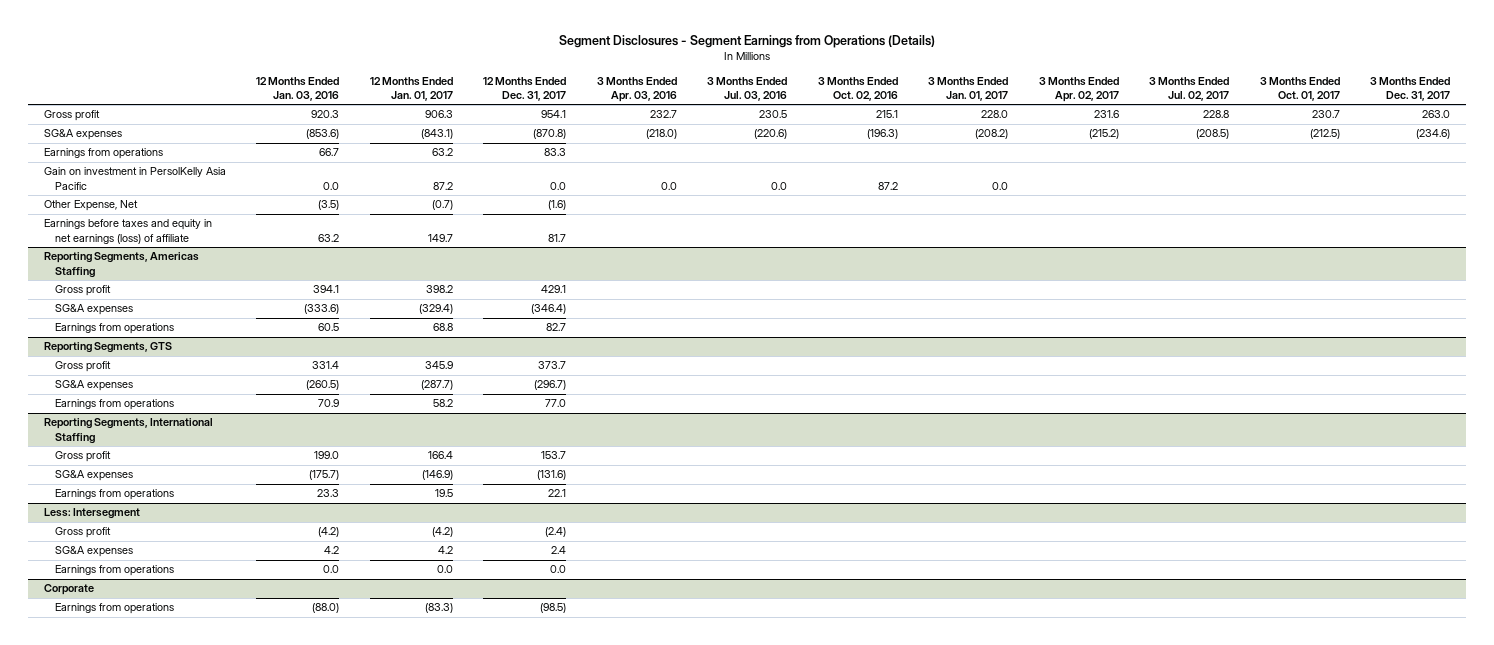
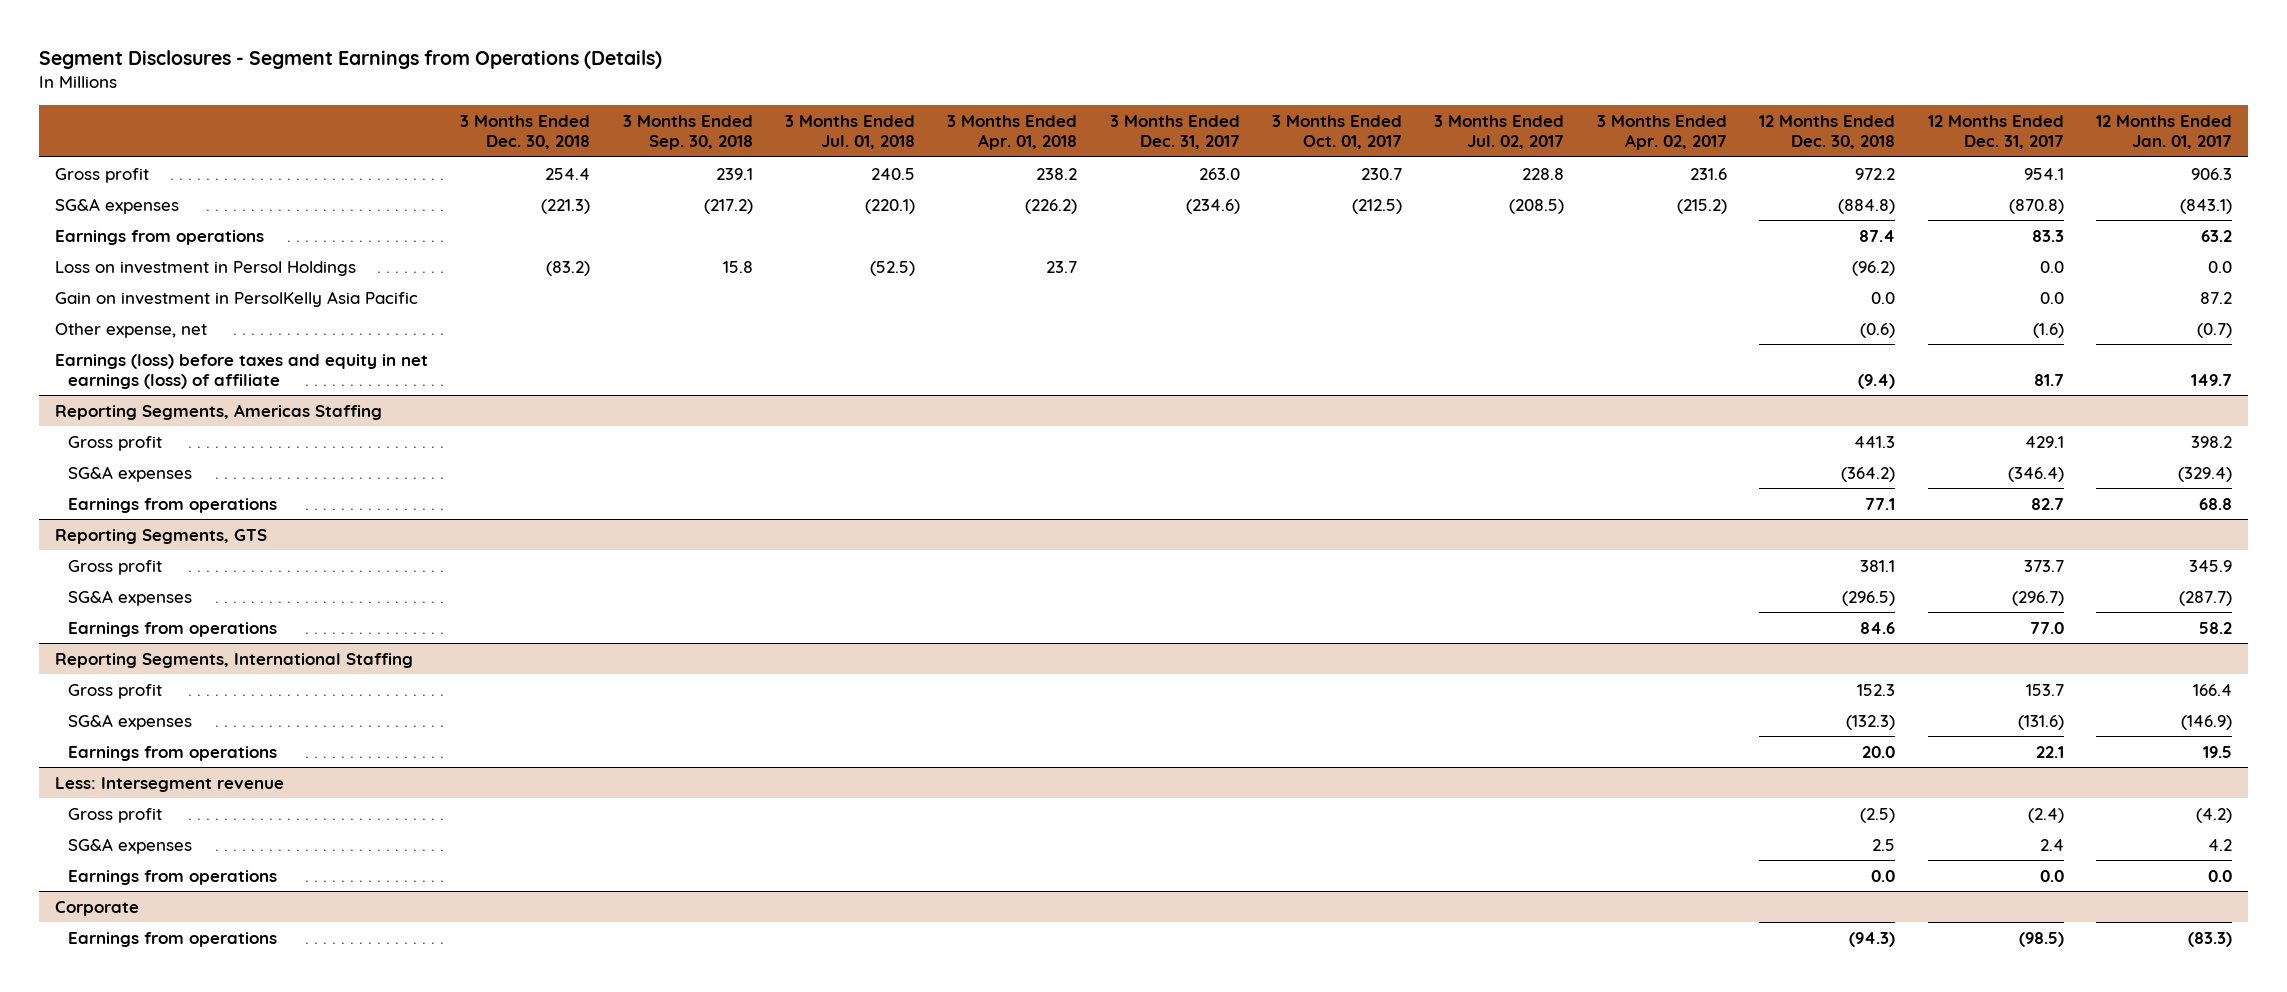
- | 12 Months Ended Jan. 03, 2016 | 12 Months Ended Jan. 01, 2017 | 12 Months Ended Dec. 31, 2017 | 3 Months Ended Apr. 03, 2016 | 3 Months Ended Jul. 03, 2016 | 3 Months Ended Oct. 02, 2016 | 3 Months Ended Jan. 01, 2017 | 3 Months Ended Apr. 02, 2017 | 3 Months Ended Jul. 02, 2017 | 3 Months Ended Oct. 01, 2017 | 3 Months Ended Dec. 31, 2017
+ | 3 Months Ended Dec. 30, 2018 | 3 Months Ended Sep. 30, 2018 | 3 Months Ended Jul. 01, 2018 | 3 Months Ended Apr. 01, 2018 | 3 Months Ended Dec. 31, 2017 | 3 Months Ended Oct. 01, 2017 | 3 Months Ended Jul. 02, 2017 | 3 Months Ended Apr. 02, 2017 | 12 Months Ended Dec. 30, 2018 | 12 Months Ended Dec. 31, 2017 | 12 Months Ended Jan. 01, 2017
+ Loss on investment in Persol Holdings | (83.2) | 15.8 | (52.5) | 23.7 | | | | | (96.2) | 0.0 | 0.0
- Other Expense, Net | (3.5) | (0.7) | (1.6) | | | | | | | |
- Earnings before taxes and equity in net earnings (loss) of affiliate | 63.2 | 149.7 | 81.7 | | | | | | | |
+ Other expense, net | | | | | | | | | (0.6) | (1.6) | (0.7)
+ Earnings (loss) before taxes and equity in net earnings (loss) of affiliate | | | | | | | | | (9.4) | 81.7 | 149.7
- Less: Intersegment
+ Less: Intersegment revenue

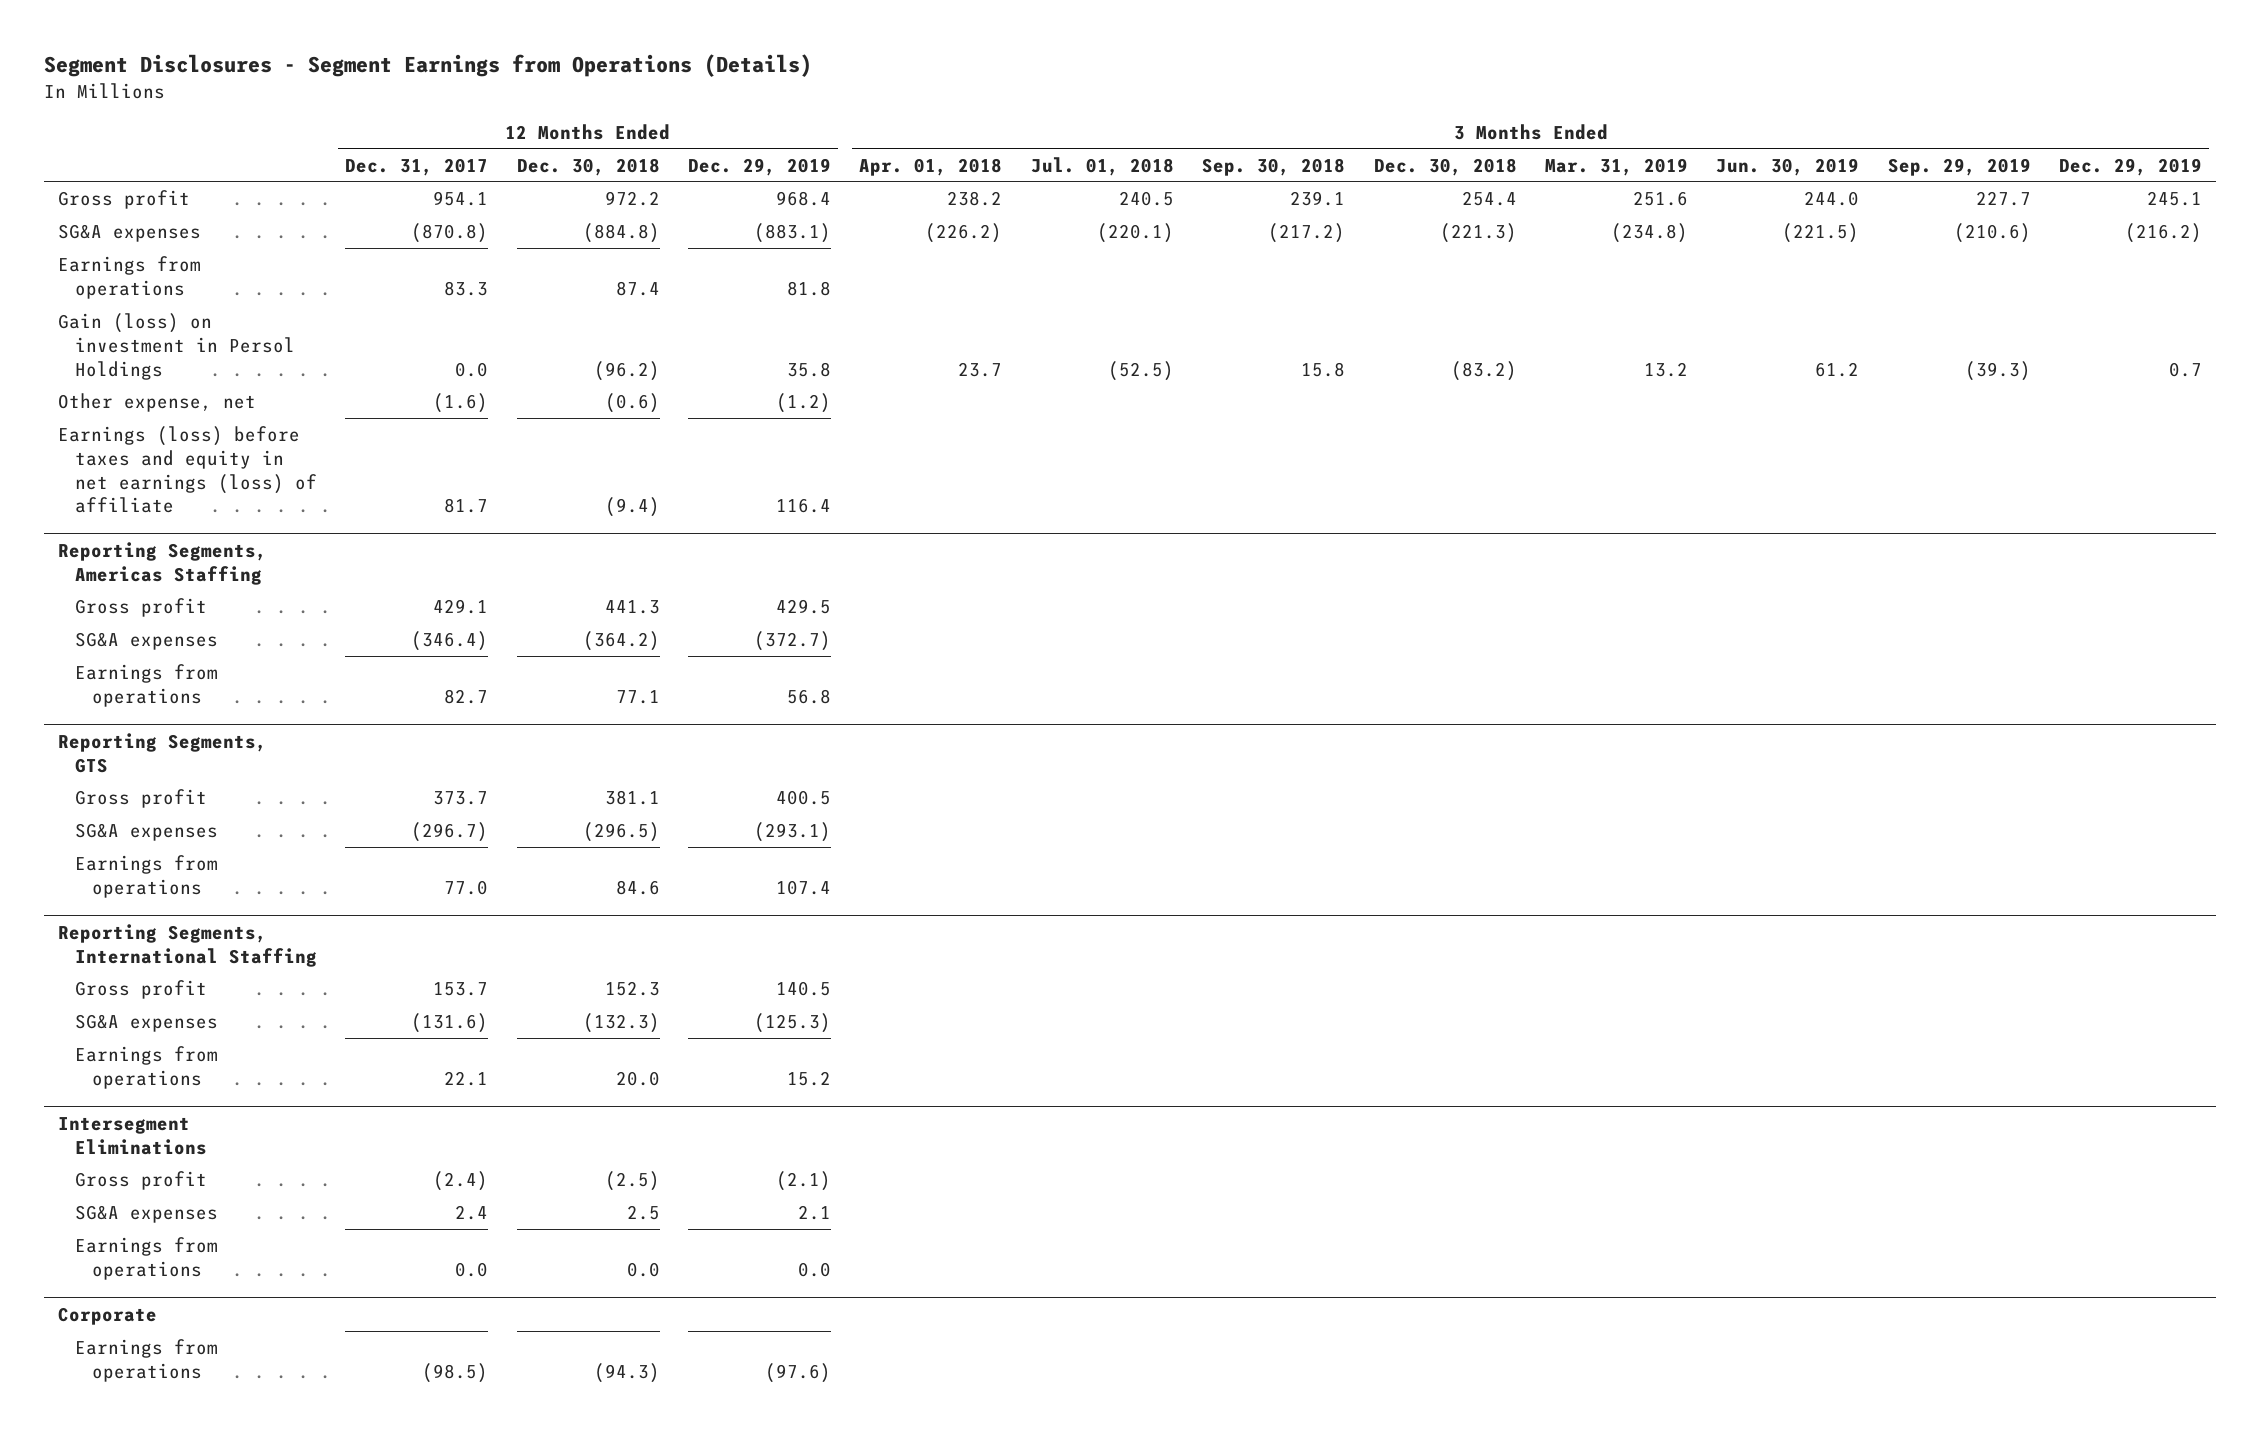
- | 3 Months Ended Dec. 30, 2018 | 3 Months Ended Sep. 30, 2018 | 3 Months Ended Jul. 01, 2018 | 3 Months Ended Apr. 01, 2018 | 3 Months Ended Dec. 31, 2017 | 3 Months Ended Oct. 01, 2017 | 3 Months Ended Jul. 02, 2017 | 3 Months Ended Apr. 02, 2017 | 12 Months Ended Dec. 30, 2018 | 12 Months Ended Dec. 31, 2017 | 12 Months Ended Jan. 01, 2017
+ | 12 Months Ended Dec. 31, 2017 | 12 Months Ended Dec. 30, 2018 | 12 Months Ended Dec. 29, 2019 | 3 Months Ended Apr. 01, 2018 | 3 Months Ended Jul. 01, 2018 | 3 Months Ended Sep. 30, 2018 | 3 Months Ended Dec. 30, 2018 | 3 Months Ended Mar. 31, 2019 | 3 Months Ended Jun. 30, 2019 | 3 Months Ended Sep. 29, 2019 | 3 Months Ended Dec. 29, 2019
- Loss on investment in Persol Holdings | (83.2) | 15.8 | (52.5) | 23.7 | | | | | (96.2) | 0.0 | 0.0
- Gain on investment in PersolKelly Asia Pacific | | | | | | | | | 0.0 | 0.0 | 87.2
+ Gain (loss) on investment in Persol Holdings | 0.0 | (96.2) | 35.8 | 23.7 | (52.5) | 15.8 | (83.2) | 13.2 | 61.2 | (39.3) | 0.7
- Less: Intersegment revenue
+ Intersegment Eliminations

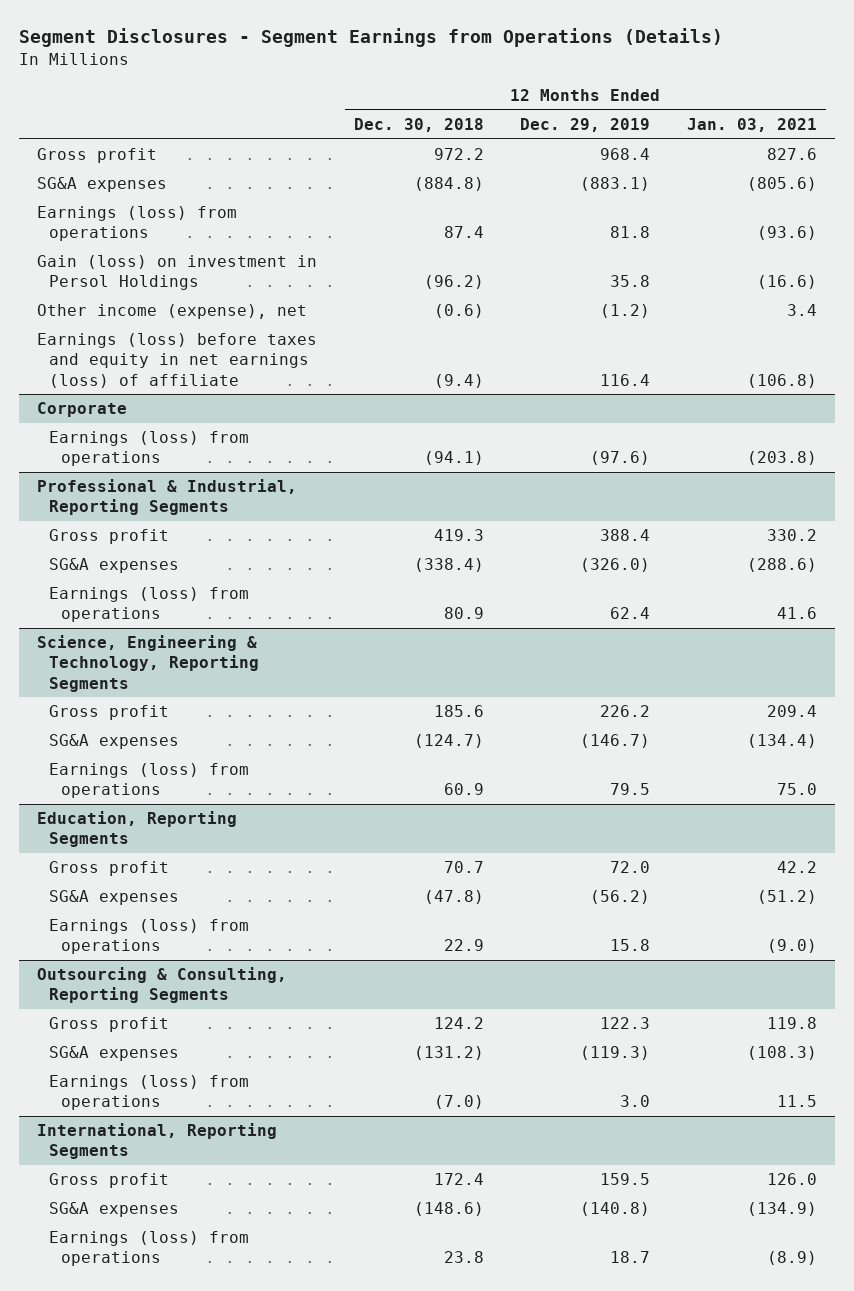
- | 12 Months Ended Dec. 31, 2017 | 12 Months Ended Dec. 30, 2018 | 12 Months Ended Dec. 29, 2019 | 3 Months Ended Apr. 01, 2018 | 3 Months Ended Jul. 01, 2018 | 3 Months Ended Sep. 30, 2018 | 3 Months Ended Dec. 30, 2018 | 3 Months Ended Mar. 31, 2019 | 3 Months Ended Jun. 30, 2019 | 3 Months Ended Sep. 29, 2019 | 3 Months Ended Dec. 29, 2019
+ | 12 Months Ended Dec. 30, 2018 | 12 Months Ended Dec. 29, 2019 | 12 Months Ended Jan. 03, 2021
- Earnings from operations | 83.3 | 87.4 | 81.8 | | | | | | | |
+ Earnings (loss) from operations | 87.4 | 81.8 | (93.6)
- Other expense, net | (1.6) | (0.6) | (1.2) | | | | | | | |
+ Other income (expense), net | (0.6) | (1.2) | 3.4
- Reporting Segments, Americas Staffing
- Gross profit | 429.1 | 441.3 | 429.5 | | | | | | | |
- SG&A expenses | (346.4) | (364.2) | (372.7) | | | | | | | |
- Earnings from operations | 82.7 | 77.1 | 56.8 | | | | | | | |
- Reporting Segments, GTS
- Gross profit | 373.7 | 381.1 | 400.5 | | | | | | | |
- SG&A expenses | (296.7) | (296.5) | (293.1) | | | | | | | |
- Earnings from operations | 77.0 | 84.6 | 107.4 | | | | | | | |
- Reporting Segments, International Staffing
- Gross profit | 153.7 | 152.3 | 140.5 | | | | | | | |
- SG&A expenses | (131.6) | (132.3) | (125.3) | | | | | | | |
- Earnings from operations | 22.1 | 20.0 | 15.2 | | | | | | | |
- Intersegment Eliminations
- Gross profit | (2.4) | (2.5) | (2.1) | | | | | | | |
- SG&A expenses | 2.4 | 2.5 | 2.1 | | | | | | | |
- Earnings from operations | 0.0 | 0.0 | 0.0 | | | | | | | |
@ Corporate
- Earnings from operations | (98.5) | (94.3) | (97.6) | | | | | | | |
+ Earnings (loss) from operations | (94.1) | (97.6) | (203.8)
+ Professional & Industrial, Reporting Segments
+ Gross profit | 419.3 | 388.4 | 330.2
+ SG&A expenses | (338.4) | (326.0) | (288.6)
+ Earnings (loss) from operations | 80.9 | 62.4 | 41.6
+ Science, Engineering & Technology, Reporting Segments
+ Gross profit | 185.6 | 226.2 | 209.4
+ SG&A expenses | (124.7) | (146.7) | (134.4)
+ Earnings (loss) from operations | 60.9 | 79.5 | 75.0
+ Education, Reporting Segments
+ Gross profit | 70.7 | 72.0 | 42.2
+ SG&A expenses | (47.8) | (56.2) | (51.2)
+ Earnings (loss) from operations | 22.9 | 15.8 | (9.0)
+ Outsourcing & Consulting, Reporting Segments
+ Gross profit | 124.2 | 122.3 | 119.8
+ SG&A expenses | (131.2) | (119.3) | (108.3)
+ Earnings (loss) from operations | (7.0) | 3.0 | 11.5
+ International, Reporting Segments
+ Gross profit | 172.4 | 159.5 | 126.0
+ SG&A expenses | (148.6) | (140.8) | (134.9)
+ Earnings (loss) from operations | 23.8 | 18.7 | (8.9)

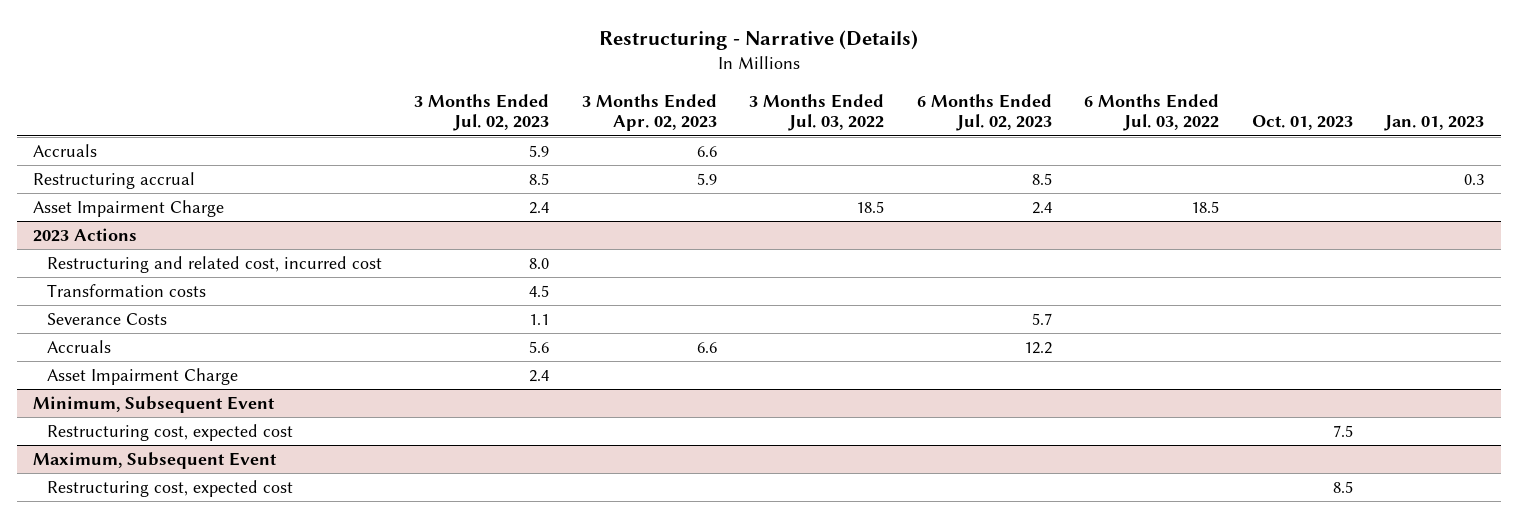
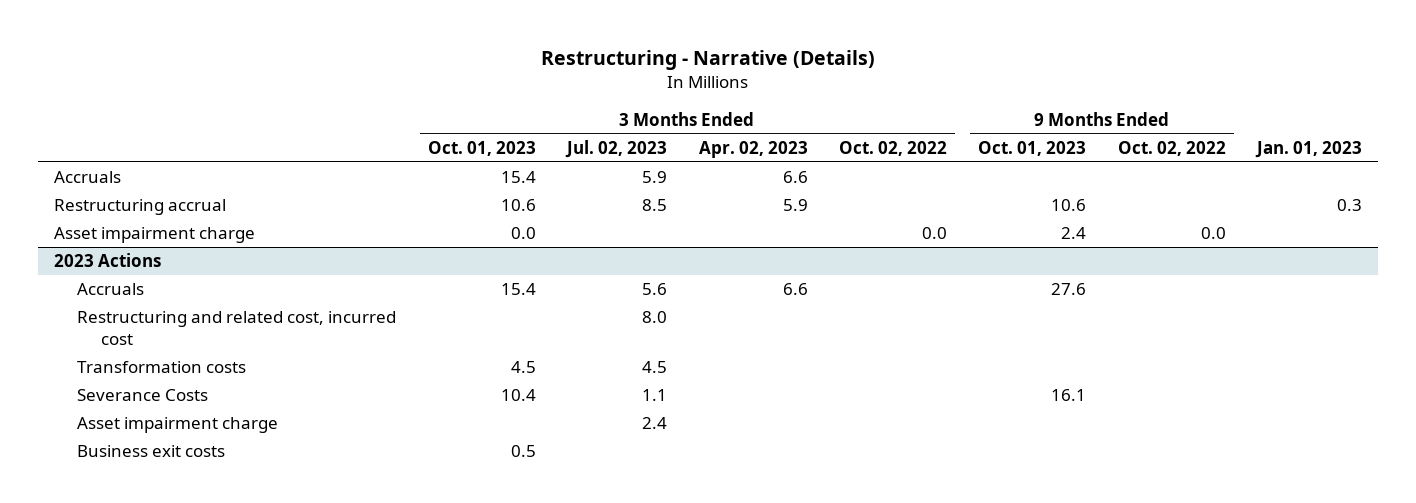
- | 3 Months Ended Jul. 02, 2023 | 3 Months Ended Apr. 02, 2023 | 3 Months Ended Jul. 03, 2022 | 6 Months Ended Jul. 02, 2023 | 6 Months Ended Jul. 03, 2022 | Oct. 01, 2023 | Jan. 01, 2023
+ | 3 Months Ended Oct. 01, 2023 | 3 Months Ended Jul. 02, 2023 | 3 Months Ended Apr. 02, 2023 | 3 Months Ended Oct. 02, 2022 | 9 Months Ended Oct. 01, 2023 | 9 Months Ended Oct. 02, 2022 | Jan. 01, 2023
- Asset Impairment Charge | 2.4 | | 18.5 | 2.4 | 18.5 | |
+ Asset impairment charge | 0.0 | | | 0.0 | 2.4 | 0.0 |
@ 2023 Actions
moved up: Accruals | 15.4 | 5.6 | 6.6 | | 27.6 | |
- Asset Impairment Charge | 2.4 | | | | | |
- Minimum, Subsequent Event
- Restructuring cost, expected cost | | | | | | 7.5 |
- Maximum, Subsequent Event
- Restructuring cost, expected cost | | | | | | 8.5 |
@ 2023 Actions
+ Asset impairment charge | | 2.4 | | | | |
+ Business exit costs | 0.5 | | | | | |

